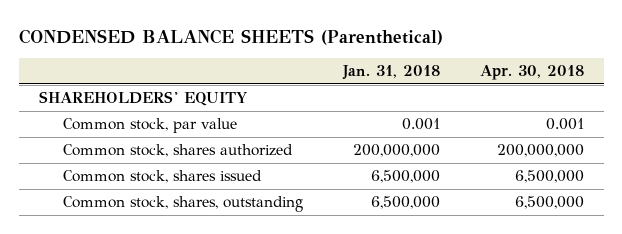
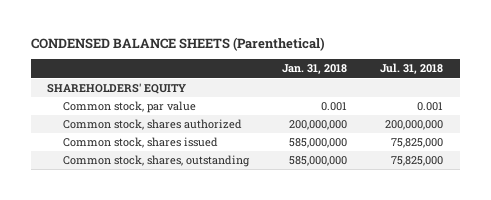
- | Jan. 31, 2018 | Apr. 30, 2018
+ | Jan. 31, 2018 | Jul. 31, 2018
- Common stock, shares issued | 6,500,000 | 6,500,000
- Common stock, shares, outstanding | 6,500,000 | 6,500,000
+ Common stock, shares issued | 585,000,000 | 75,825,000
+ Common stock, shares, outstanding | 585,000,000 | 75,825,000

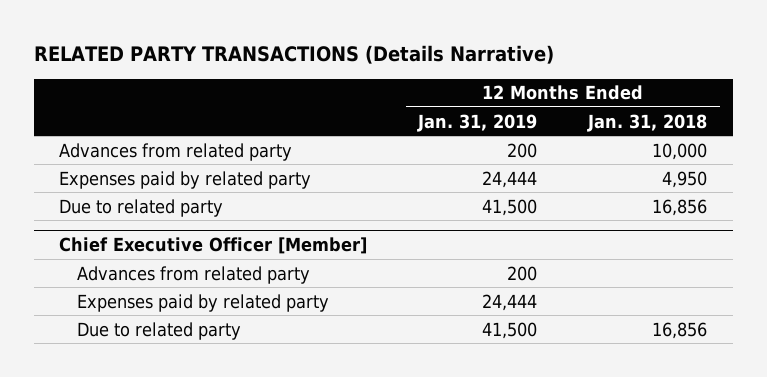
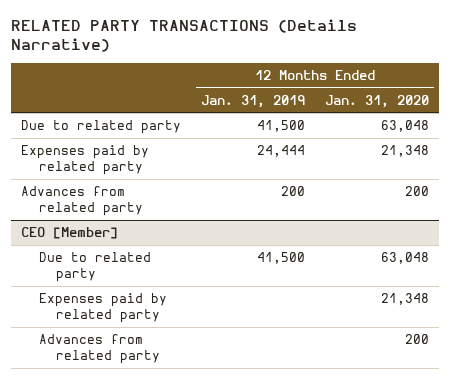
- | 12 Months Ended Jan. 31, 2019 | 12 Months Ended Jan. 31, 2018
+ | 12 Months Ended Jan. 31, 2019 | 12 Months Ended Jan. 31, 2020
- Expenses paid by related party | 24,444 | 4,950
- Chief Executive Officer [Member]
- Advances from related party | 200 |
moved down: Advances from related party | 200 | 200
+ CEO [Member]
+ Expenses paid by related party | | 21,348
+ Advances from related party | | 200

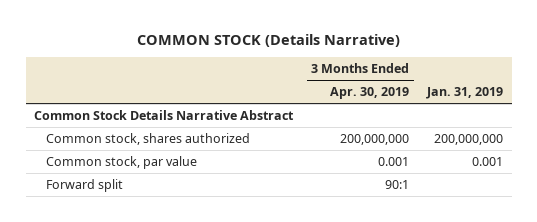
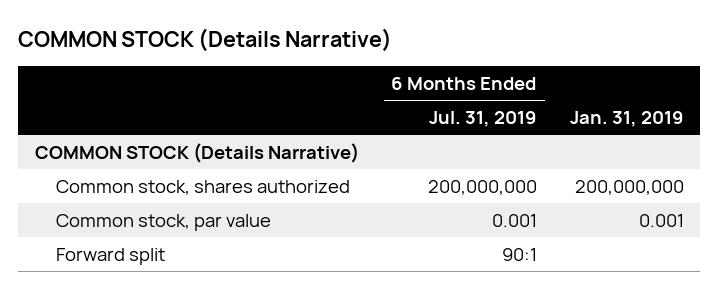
- | 3 Months Ended Apr. 30, 2019 | Jan. 31, 2019
+ | 6 Months Ended Jul. 31, 2019 | Jan. 31, 2019
- Common Stock Details Narrative Abstract
+ COMMON STOCK (Details Narrative)

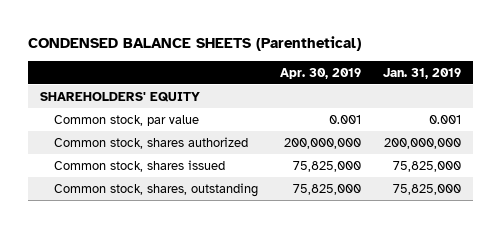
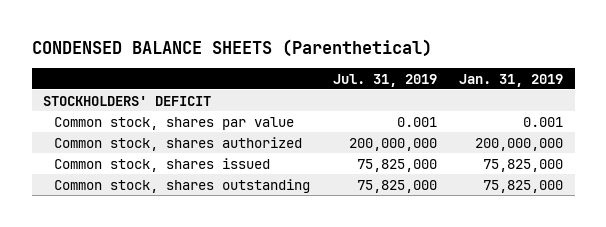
- | Apr. 30, 2019 | Jan. 31, 2019
+ | Jul. 31, 2019 | Jan. 31, 2019
- SHAREHOLDERS' EQUITY
- Common stock, par value | 0.001 | 0.001
+ STOCKHOLDERS' DEFICIT
+ Common stock, shares par value | 0.001 | 0.001
- Common stock, shares, outstanding | 75,825,000 | 75,825,000
+ Common stock, shares outstanding | 75,825,000 | 75,825,000

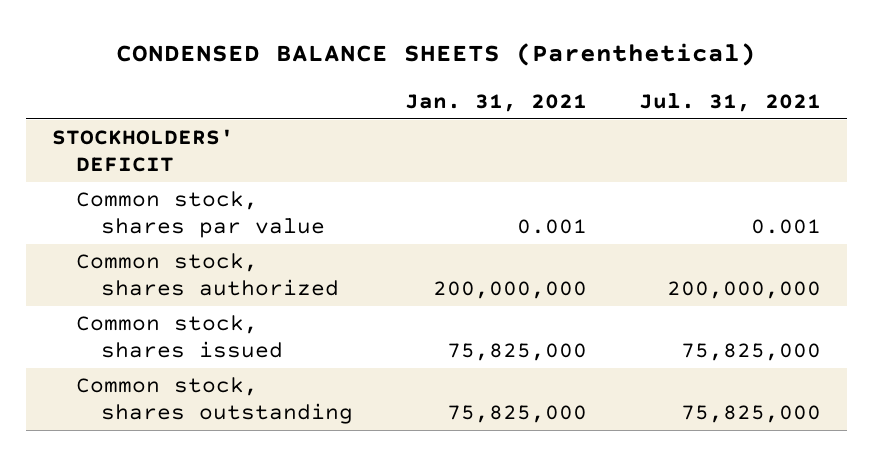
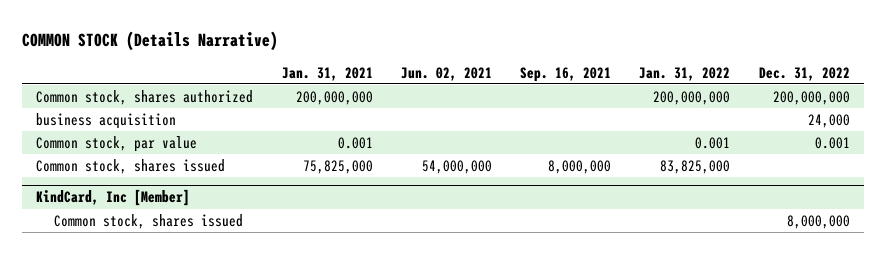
- CONDENSED BALANCE SHEETS (Parenthetical)
+ COMMON STOCK (Details Narrative)
- | Jan. 31, 2021 | Jul. 31, 2021
+ | Jan. 31, 2021 | Jun. 02, 2021 | Sep. 16, 2021 | Jan. 31, 2022 | Dec. 31, 2022
- STOCKHOLDERS' DEFICIT
- Common stock, shares par value | 0.001 | 0.001
+ business acquisition | | | | | 24,000
+ Common stock, par value | 0.001 | | | 0.001 | 0.001
- Common stock, shares outstanding | 75,825,000 | 75,825,000
+ KindCard, Inc [Member]
+ Common stock, shares issued | | | | | 8,000,000

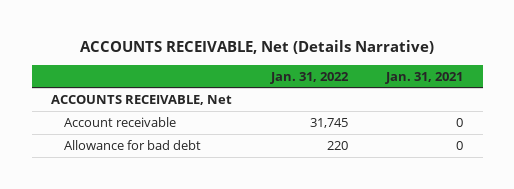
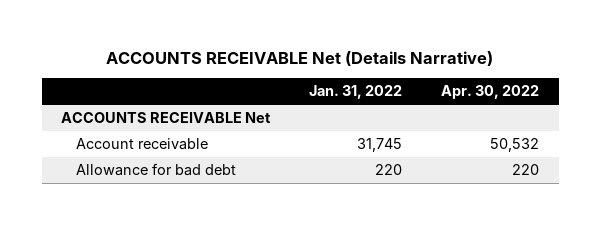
- ACCOUNTS RECEIVABLE, Net (Details Narrative)
+ ACCOUNTS RECEIVABLE Net (Details Narrative)
- | Jan. 31, 2022 | Jan. 31, 2021
+ | Jan. 31, 2022 | Apr. 30, 2022
- ACCOUNTS RECEIVABLE, Net
+ ACCOUNTS RECEIVABLE Net

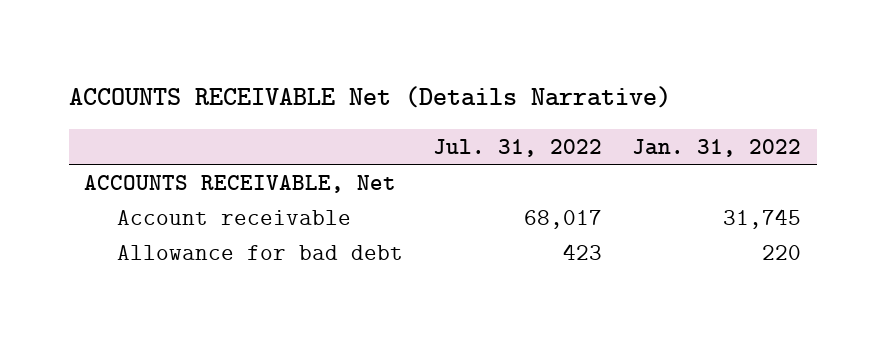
- | Jan. 31, 2022 | Apr. 30, 2022
+ | Jul. 31, 2022 | Jan. 31, 2022
- ACCOUNTS RECEIVABLE Net
+ ACCOUNTS RECEIVABLE, Net

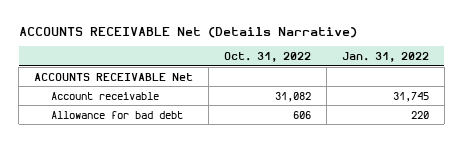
- | Jul. 31, 2022 | Jan. 31, 2022
+ | Oct. 31, 2022 | Jan. 31, 2022
- ACCOUNTS RECEIVABLE, Net
+ ACCOUNTS RECEIVABLE Net

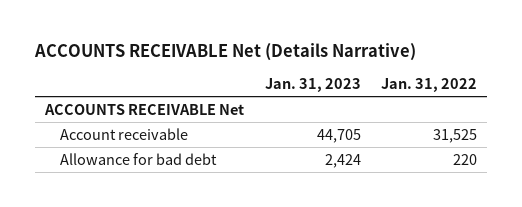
- | Oct. 31, 2022 | Jan. 31, 2022
+ | Jan. 31, 2023 | Jan. 31, 2022
- Account receivable | 31,082 | 31,745
+ Account receivable | 44,705 | 31,525

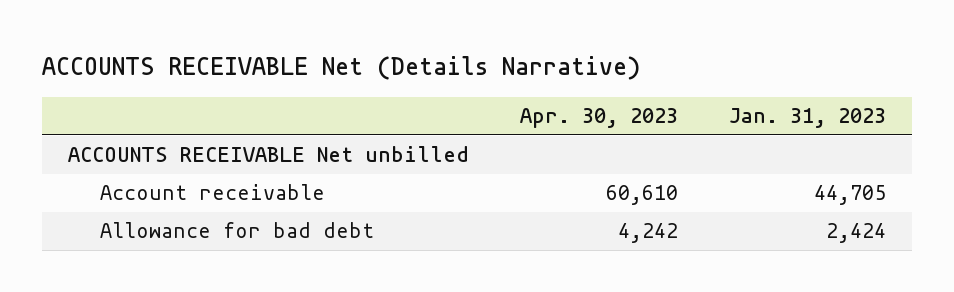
- | Jan. 31, 2023 | Jan. 31, 2022
+ | Apr. 30, 2023 | Jan. 31, 2023
- ACCOUNTS RECEIVABLE Net
+ ACCOUNTS RECEIVABLE Net unbilled

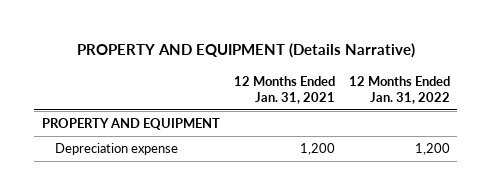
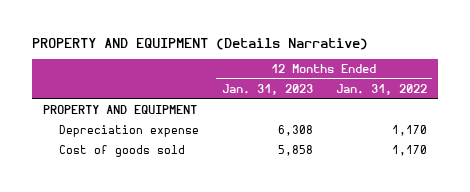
- | 12 Months Ended Jan. 31, 2021 | 12 Months Ended Jan. 31, 2022
+ | 12 Months Ended Jan. 31, 2023 | 12 Months Ended Jan. 31, 2022
- Depreciation expense | 1,200 | 1,200
+ Depreciation expense | 6,308 | 1,170
+ Cost of goods sold | 5,858 | 1,170

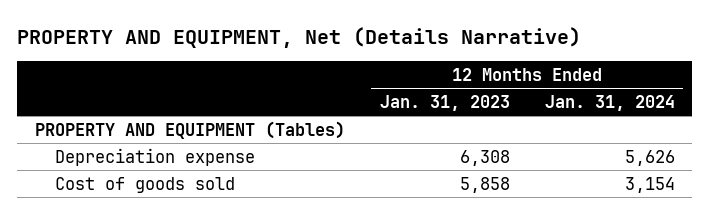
- PROPERTY AND EQUIPMENT (Details Narrative)
+ PROPERTY AND EQUIPMENT, Net (Details Narrative)
- | 12 Months Ended Jan. 31, 2023 | 12 Months Ended Jan. 31, 2022
+ | 12 Months Ended Jan. 31, 2023 | 12 Months Ended Jan. 31, 2024
- PROPERTY AND EQUIPMENT
+ PROPERTY AND EQUIPMENT (Tables)

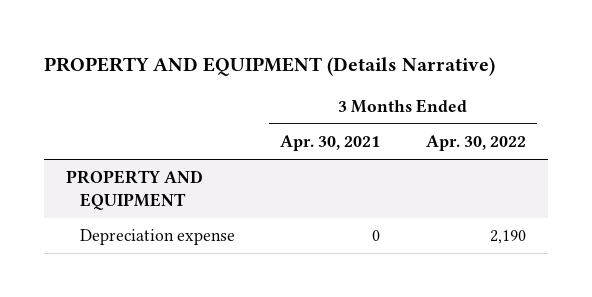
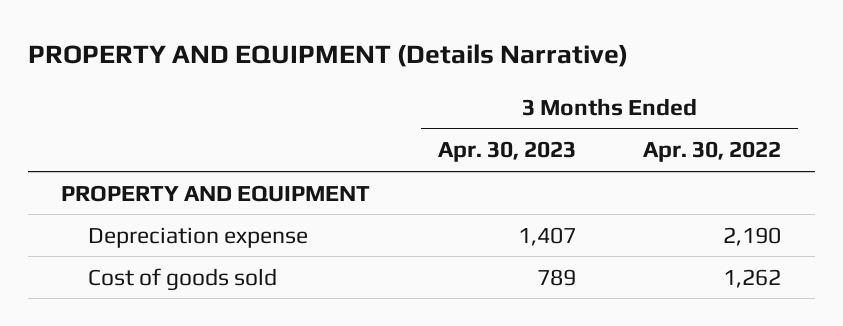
- | 3 Months Ended Apr. 30, 2021 | 3 Months Ended Apr. 30, 2022
+ | 3 Months Ended Apr. 30, 2023 | 3 Months Ended Apr. 30, 2022
+ Cost of goods sold | 789 | 1,262

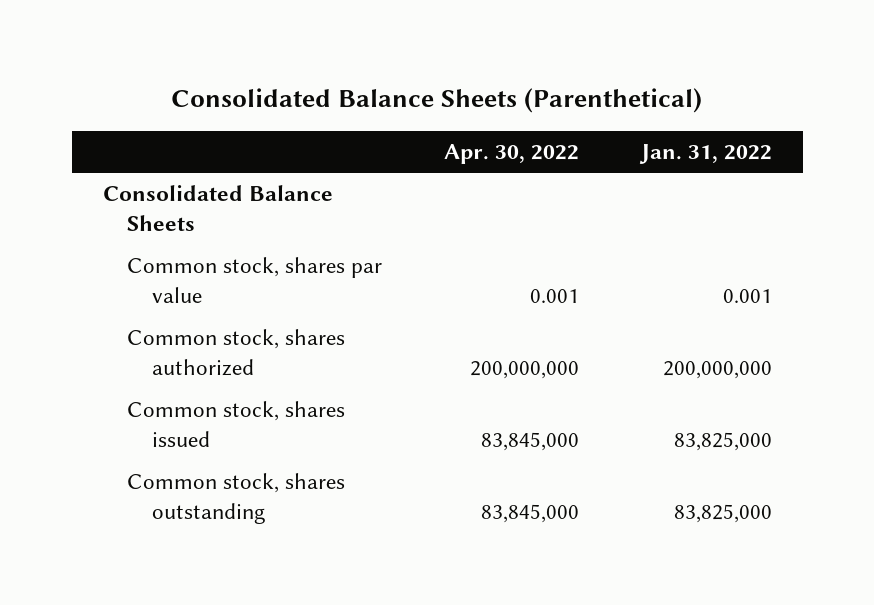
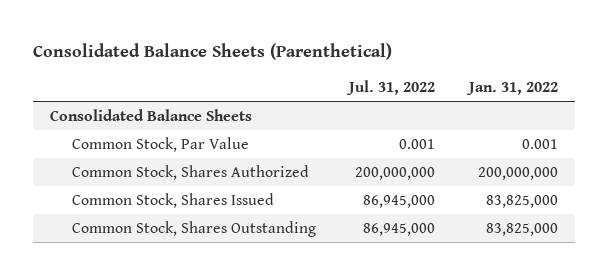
- | Apr. 30, 2022 | Jan. 31, 2022
+ | Jul. 31, 2022 | Jan. 31, 2022
- Common stock, shares par value | 0.001 | 0.001
- Common stock, shares authorized | 200,000,000 | 200,000,000
- Common stock, shares issued | 83,845,000 | 83,825,000
- Common stock, shares outstanding | 83,845,000 | 83,825,000
+ Common Stock, Par Value | 0.001 | 0.001
+ Common Stock, Shares Authorized | 200,000,000 | 200,000,000
+ Common Stock, Shares Issued | 86,945,000 | 83,825,000
+ Common Stock, Shares Outstanding | 86,945,000 | 83,825,000

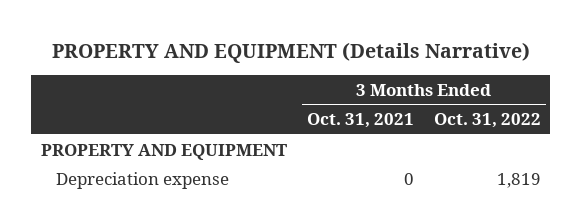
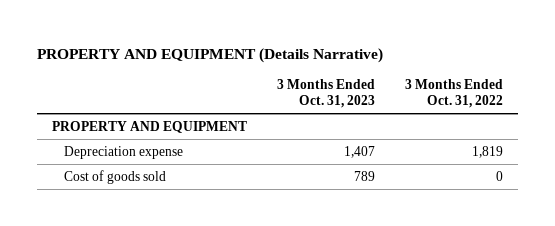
- | 3 Months Ended Oct. 31, 2021 | 3 Months Ended Oct. 31, 2022
+ | 3 Months Ended Oct. 31, 2023 | 3 Months Ended Oct. 31, 2022
+ Cost of goods sold | 789 | 0

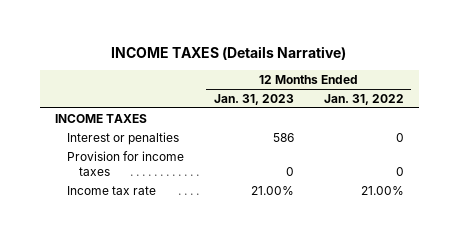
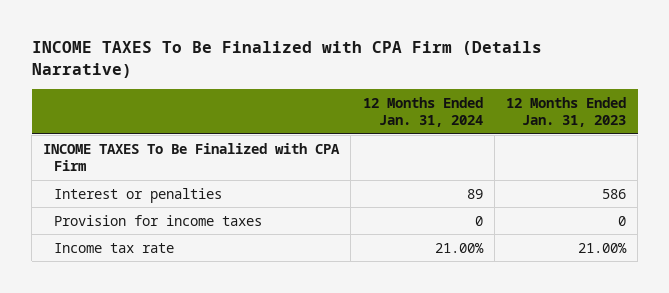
- INCOME TAXES (Details Narrative)
+ INCOME TAXES To Be Finalized with CPA Firm (Details Narrative)
- | 12 Months Ended Jan. 31, 2023 | 12 Months Ended Jan. 31, 2022
+ | 12 Months Ended Jan. 31, 2024 | 12 Months Ended Jan. 31, 2023
- INCOME TAXES
+ INCOME TAXES To Be Finalized with CPA Firm

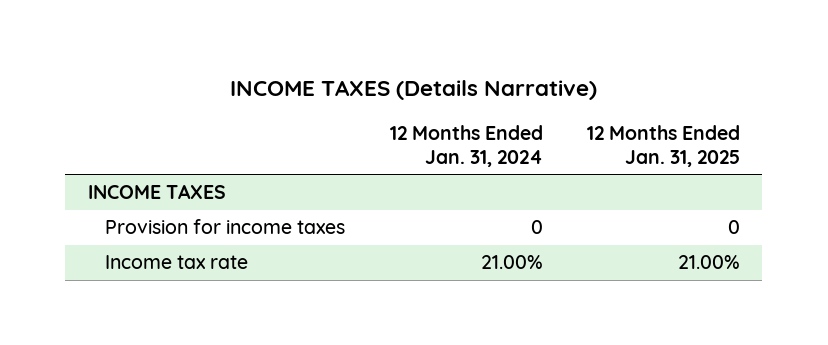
- INCOME TAXES To Be Finalized with CPA Firm (Details Narrative)
+ INCOME TAXES (Details Narrative)
- | 12 Months Ended Jan. 31, 2024 | 12 Months Ended Jan. 31, 2023
+ | 12 Months Ended Jan. 31, 2024 | 12 Months Ended Jan. 31, 2025
- INCOME TAXES To Be Finalized with CPA Firm
- Interest or penalties | 89 | 586
+ INCOME TAXES

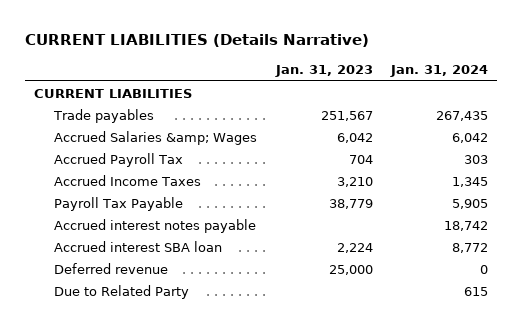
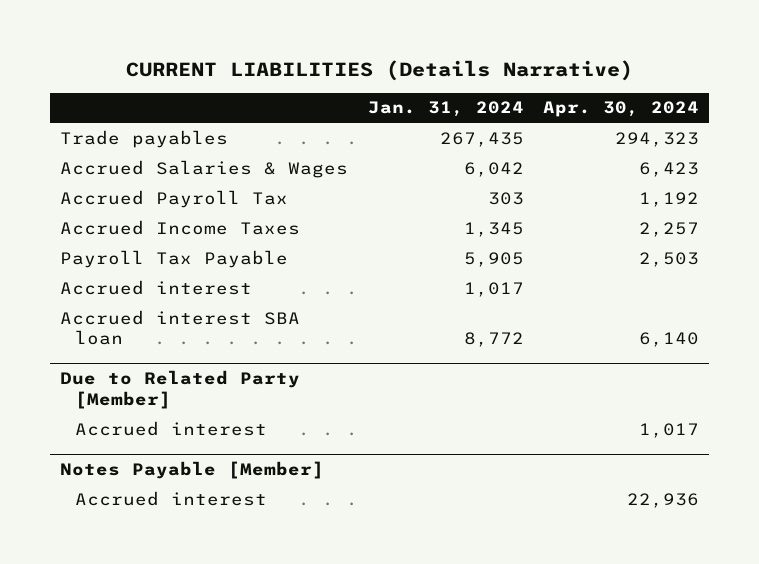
- | Jan. 31, 2023 | Jan. 31, 2024
+ | Jan. 31, 2024 | Apr. 30, 2024
- CURRENT LIABILITIES
- Accrued Salaries &amp; Wages | 6,042 | 6,042
+ Accrued Salaries & Wages | 6,042 | 6,423
- Accrued interest notes payable | | 18,742
+ Accrued interest | 1,017 |
- Deferred revenue | 25,000 | 0
- Due to Related Party | | 615
+ Due to Related Party [Member]
+ Accrued interest | | 1,017
+ Notes Payable [Member]
+ Accrued interest | | 22,936

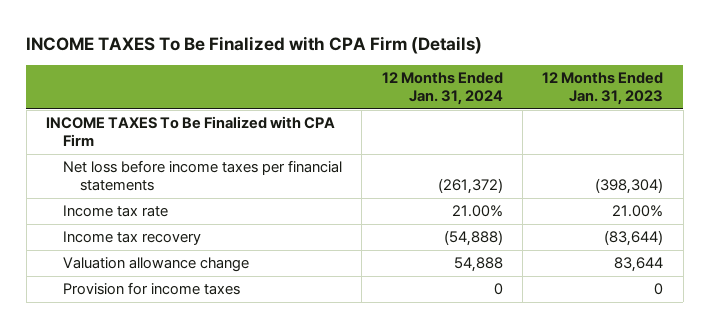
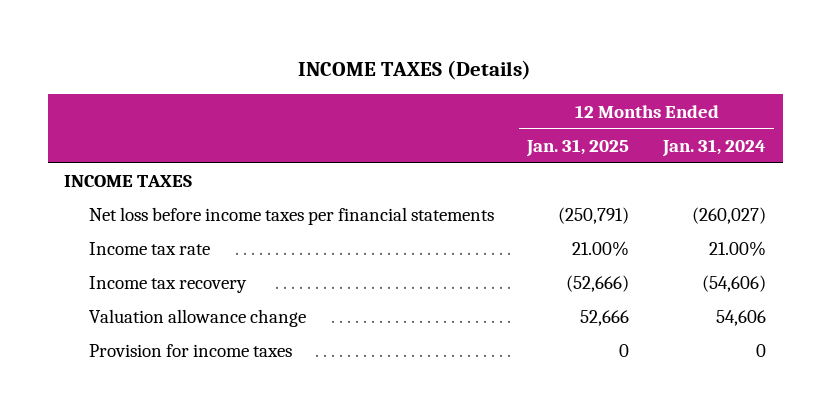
- INCOME TAXES To Be Finalized with CPA Firm (Details)
+ INCOME TAXES (Details)
- | 12 Months Ended Jan. 31, 2024 | 12 Months Ended Jan. 31, 2023
+ | 12 Months Ended Jan. 31, 2025 | 12 Months Ended Jan. 31, 2024
- INCOME TAXES To Be Finalized with CPA Firm
- Net loss before income taxes per financial statements | (261,372) | (398,304)
+ INCOME TAXES
+ Net loss before income taxes per financial statements | (250,791) | (260,027)
- Income tax recovery | (54,888) | (83,644)
- Valuation allowance change | 54,888 | 83,644
+ Income tax recovery | (52,666) | (54,606)
+ Valuation allowance change | 52,666 | 54,606

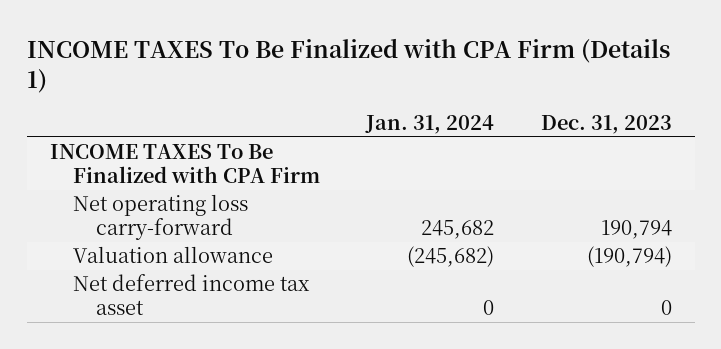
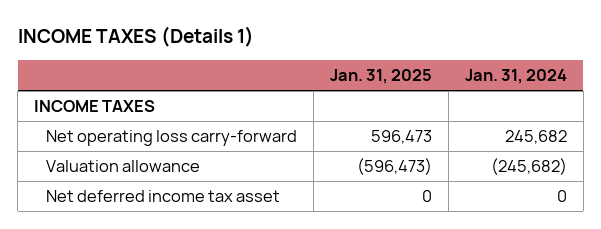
- INCOME TAXES To Be Finalized with CPA Firm (Details 1)
+ INCOME TAXES (Details 1)
- | Jan. 31, 2024 | Dec. 31, 2023
+ | Jan. 31, 2025 | Jan. 31, 2024
- INCOME TAXES To Be Finalized with CPA Firm
+ INCOME TAXES

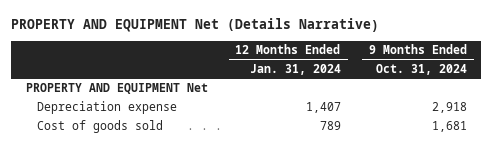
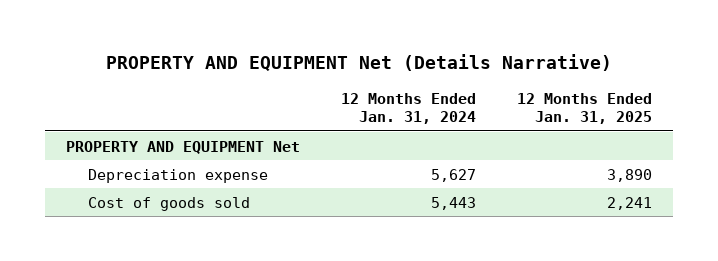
- | 12 Months Ended Jan. 31, 2024 | 9 Months Ended Oct. 31, 2024
+ | 12 Months Ended Jan. 31, 2024 | 12 Months Ended Jan. 31, 2025
- Depreciation expense | 1,407 | 2,918
- Cost of goods sold | 789 | 1,681
+ Depreciation expense | 5,627 | 3,890
+ Cost of goods sold | 5,443 | 2,241

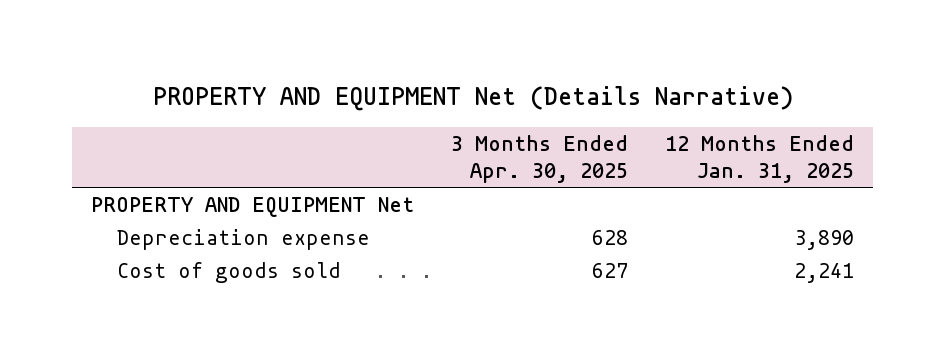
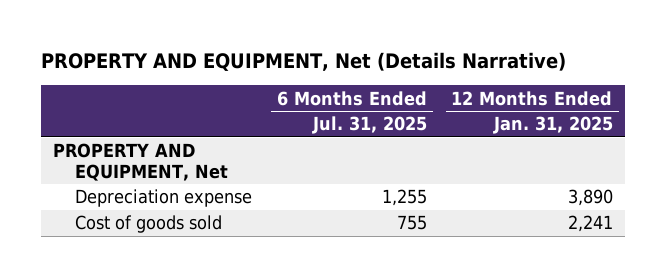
- PROPERTY AND EQUIPMENT Net (Details Narrative)
+ PROPERTY AND EQUIPMENT, Net (Details Narrative)
- | 3 Months Ended Apr. 30, 2025 | 12 Months Ended Jan. 31, 2025
+ | 6 Months Ended Jul. 31, 2025 | 12 Months Ended Jan. 31, 2025
- PROPERTY AND EQUIPMENT Net
+ PROPERTY AND EQUIPMENT, Net

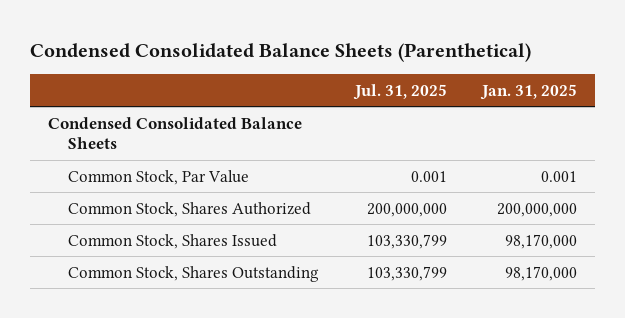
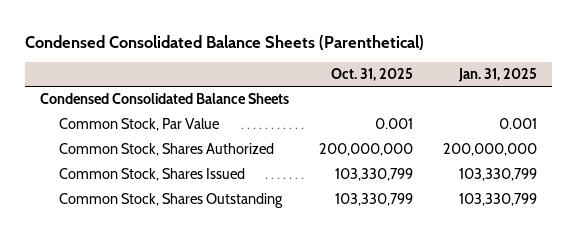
- | Jul. 31, 2025 | Jan. 31, 2025
+ | Oct. 31, 2025 | Jan. 31, 2025
- Common Stock, Shares Issued | 103,330,799 | 98,170,000
- Common Stock, Shares Outstanding | 103,330,799 | 98,170,000
+ Common Stock, Shares Issued | 103,330,799 | 103,330,799
+ Common Stock, Shares Outstanding | 103,330,799 | 103,330,799

